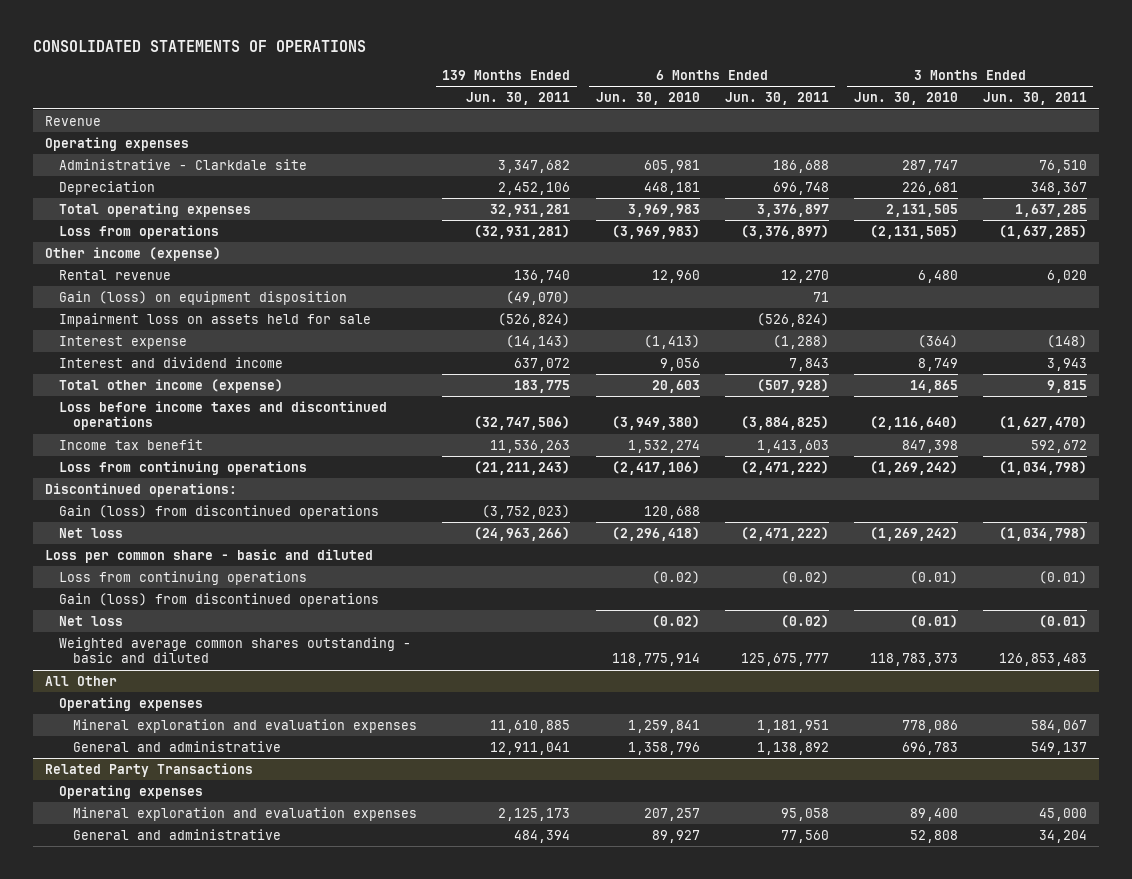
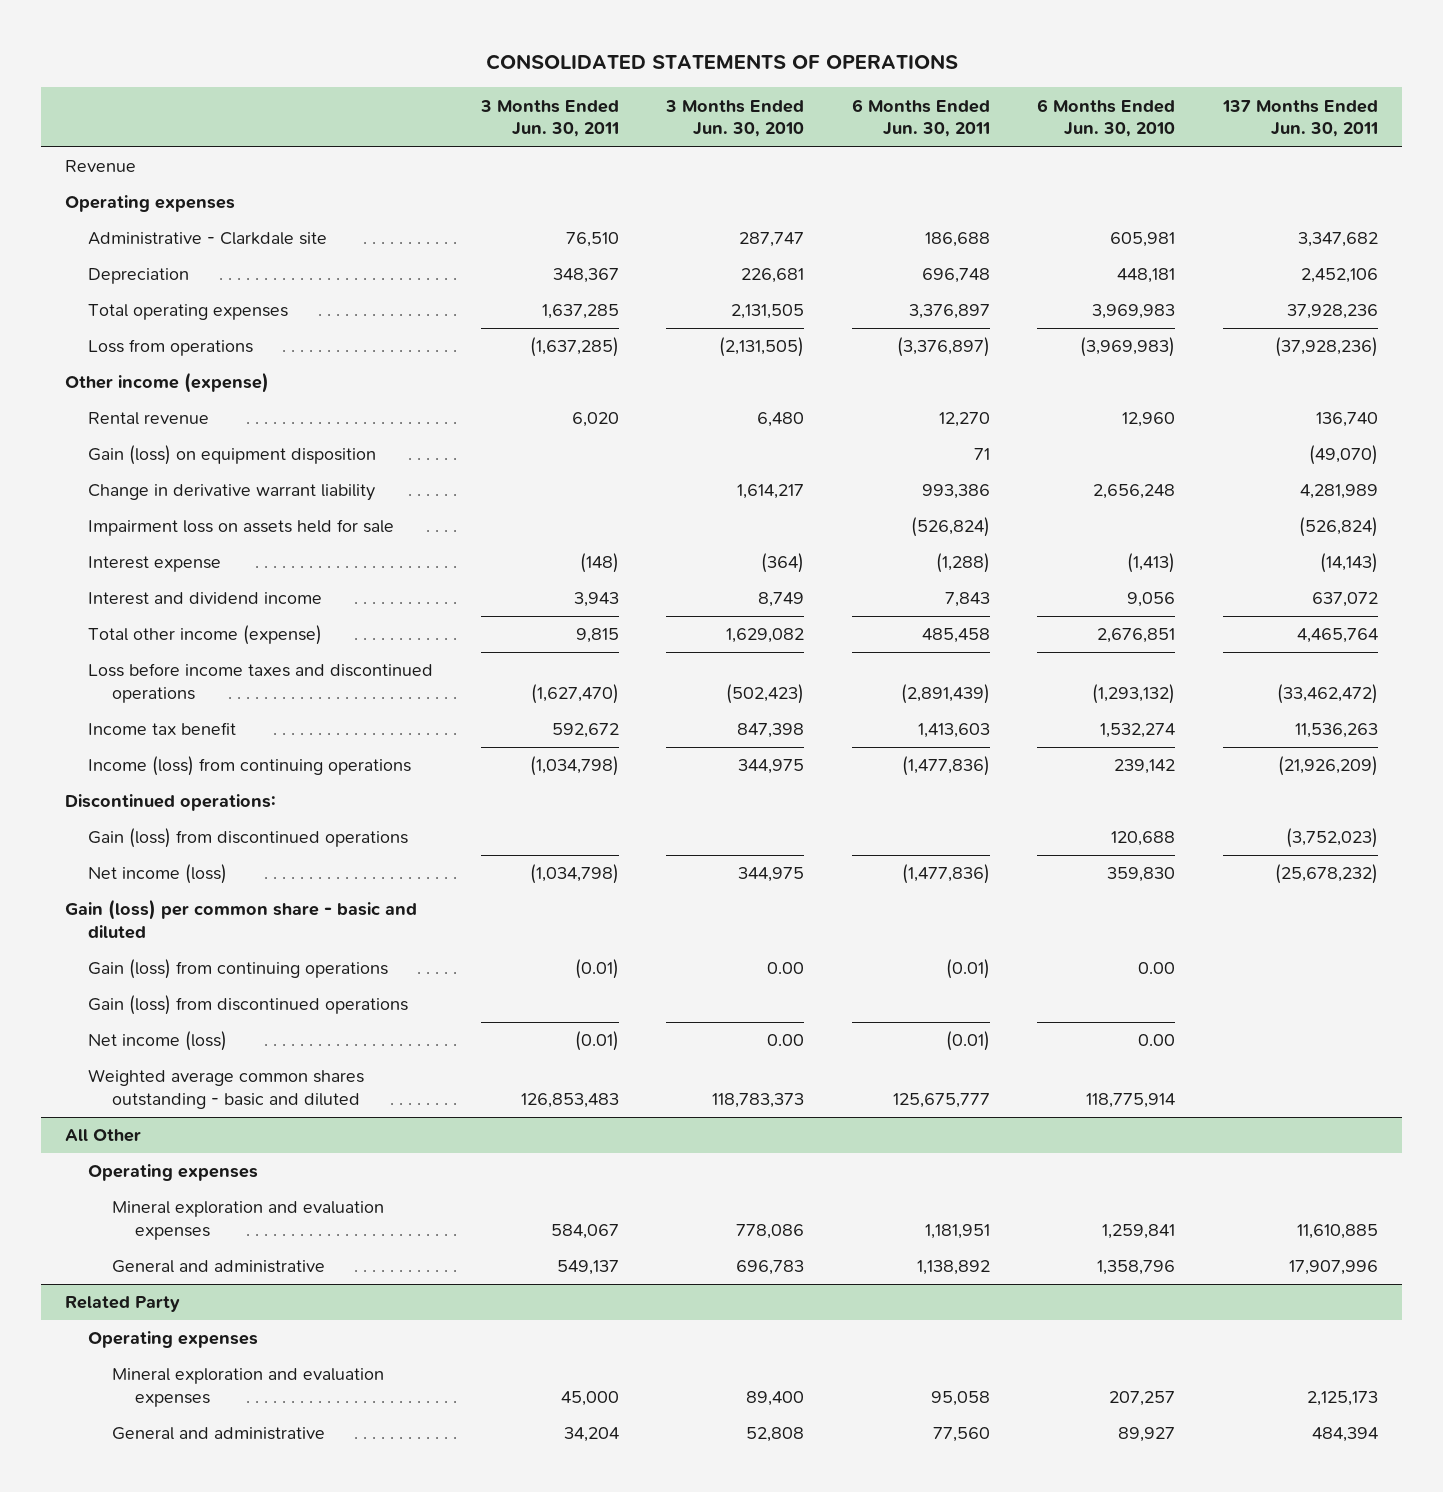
- | 139 Months Ended Jun. 30, 2011 | 6 Months Ended Jun. 30, 2010 | 6 Months Ended Jun. 30, 2011 | 3 Months Ended Jun. 30, 2010 | 3 Months Ended Jun. 30, 2011
+ | 3 Months Ended Jun. 30, 2011 | 3 Months Ended Jun. 30, 2010 | 6 Months Ended Jun. 30, 2011 | 6 Months Ended Jun. 30, 2010 | 137 Months Ended Jun. 30, 2011
+ Change in derivative warrant liability | | 1,614,217 | 993,386 | 2,656,248 | 4,281,989
- Total other income (expense) | 183,775 | 20,603 | (507,928) | 14,865 | 9,815
- Loss before income taxes and discontinued operations | (32,747,506) | (3,949,380) | (3,884,825) | (2,116,640) | (1,627,470)
+ Total other income (expense) | 9,815 | 1,629,082 | 485,458 | 2,676,851 | 4,465,764
+ Loss before income taxes and discontinued operations | (1,627,470) | (502,423) | (2,891,439) | (1,293,132) | (33,462,472)
- Loss from continuing operations | (21,211,243) | (2,417,106) | (2,471,222) | (1,269,242) | (1,034,798)
+ Income (loss) from continuing operations | (1,034,798) | 344,975 | (1,477,836) | 239,142 | (21,926,209)
- Net loss | (24,963,266) | (2,296,418) | (2,471,222) | (1,269,242) | (1,034,798)
- Loss per common share - basic and diluted
- Loss from continuing operations | | (0.02) | (0.02) | (0.01) | (0.01)
+ Net income (loss) | (1,034,798) | 344,975 | (1,477,836) | 359,830 | (25,678,232)
+ Gain (loss) per common share - basic and diluted
+ Gain (loss) from continuing operations | (0.01) | 0.00 | (0.01) | 0.00 |
- Net loss | | (0.02) | (0.02) | (0.01) | (0.01)
+ Net income (loss) | (0.01) | 0.00 | (0.01) | 0.00 |
- Related Party Transactions
+ Related Party

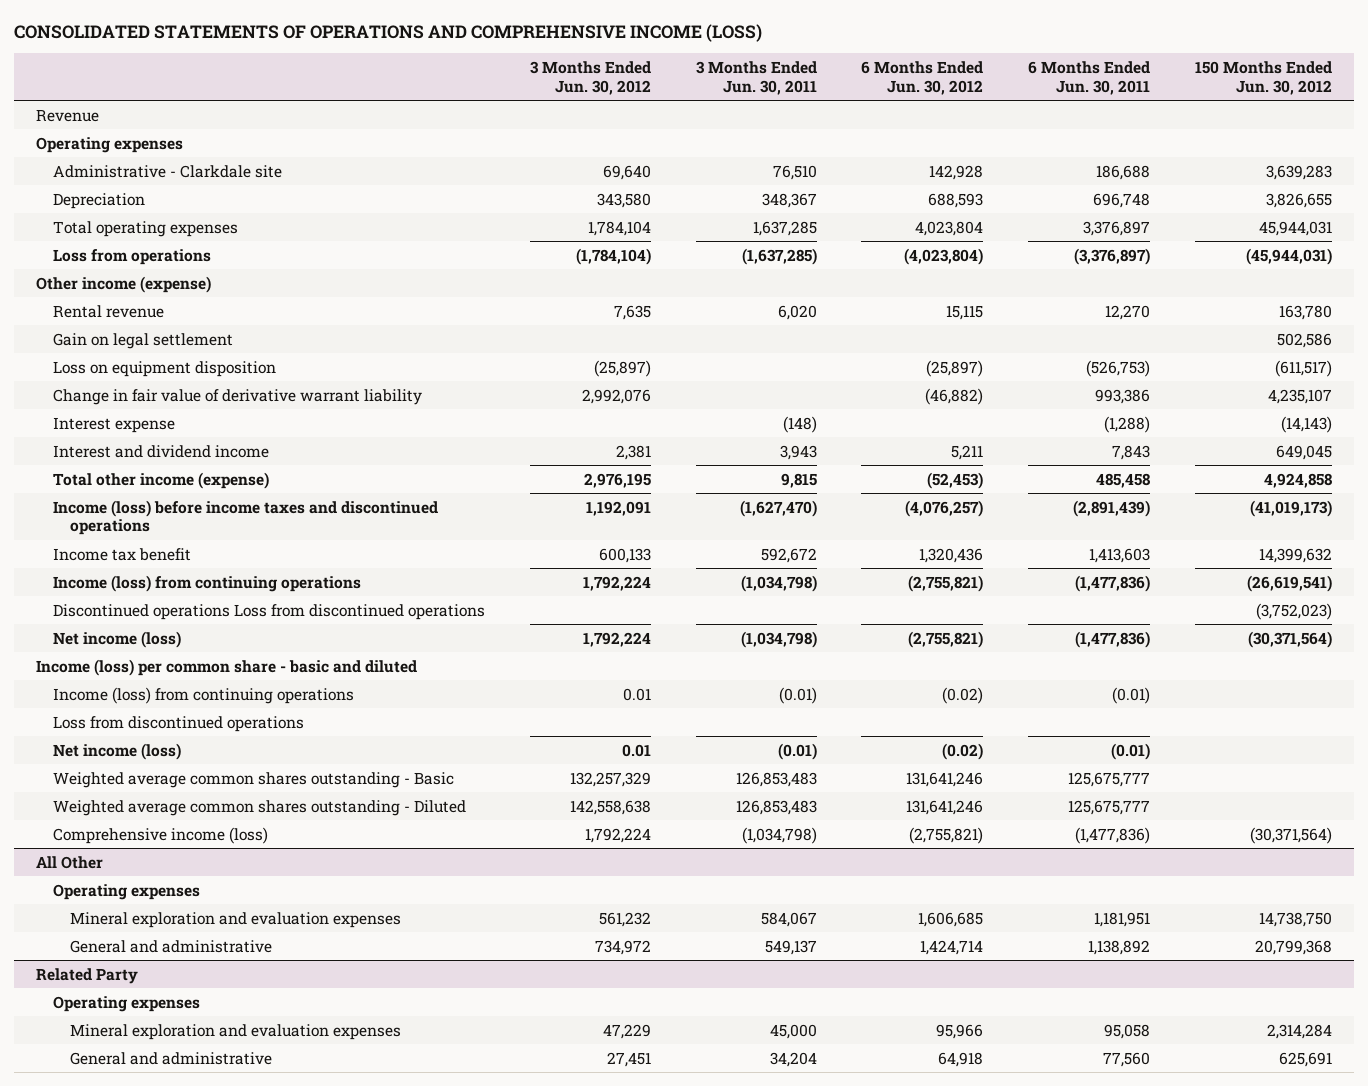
- CONSOLIDATED STATEMENTS OF OPERATIONS
+ CONSOLIDATED STATEMENTS OF OPERATIONS AND COMPREHENSIVE INCOME (LOSS)
- | 3 Months Ended Jun. 30, 2011 | 3 Months Ended Jun. 30, 2010 | 6 Months Ended Jun. 30, 2011 | 6 Months Ended Jun. 30, 2010 | 137 Months Ended Jun. 30, 2011
+ | 3 Months Ended Jun. 30, 2012 | 3 Months Ended Jun. 30, 2011 | 6 Months Ended Jun. 30, 2012 | 6 Months Ended Jun. 30, 2011 | 150 Months Ended Jun. 30, 2012
- Gain (loss) on equipment disposition | | | 71 | | (49,070)
- Change in derivative warrant liability | | 1,614,217 | 993,386 | 2,656,248 | 4,281,989
- Impairment loss on assets held for sale | | | (526,824) | | (526,824)
+ Gain on legal settlement | | | | | 502,586
+ Loss on equipment disposition | (25,897) | | (25,897) | (526,753) | (611,517)
+ Change in fair value of derivative warrant liability | 2,992,076 | | (46,882) | 993,386 | 4,235,107
- Loss before income taxes and discontinued operations | (1,627,470) | (502,423) | (2,891,439) | (1,293,132) | (33,462,472)
+ Income (loss) before income taxes and discontinued operations | 1,192,091 | (1,627,470) | (4,076,257) | (2,891,439) | (41,019,173)
- Discontinued operations:
- Gain (loss) from discontinued operations | | | | 120,688 | (3,752,023)
+ Discontinued operations Loss from discontinued operations | | | | | (3,752,023)
- Gain (loss) per common share - basic and diluted
- Gain (loss) from continuing operations | (0.01) | 0.00 | (0.01) | 0.00 |
- Gain (loss) from discontinued operations
+ Income (loss) per common share - basic and diluted
+ Income (loss) from continuing operations | 0.01 | (0.01) | (0.02) | (0.01) |
+ Loss from discontinued operations
- Weighted average common shares outstanding - basic and diluted | 126,853,483 | 118,783,373 | 125,675,777 | 118,775,914 |
+ Weighted average common shares outstanding - Basic | 132,257,329 | 126,853,483 | 131,641,246 | 125,675,777 |
+ Weighted average common shares outstanding - Diluted | 142,558,638 | 126,853,483 | 131,641,246 | 125,675,777 |
+ Comprehensive income (loss) | 1,792,224 | (1,034,798) | (2,755,821) | (1,477,836) | (30,371,564)

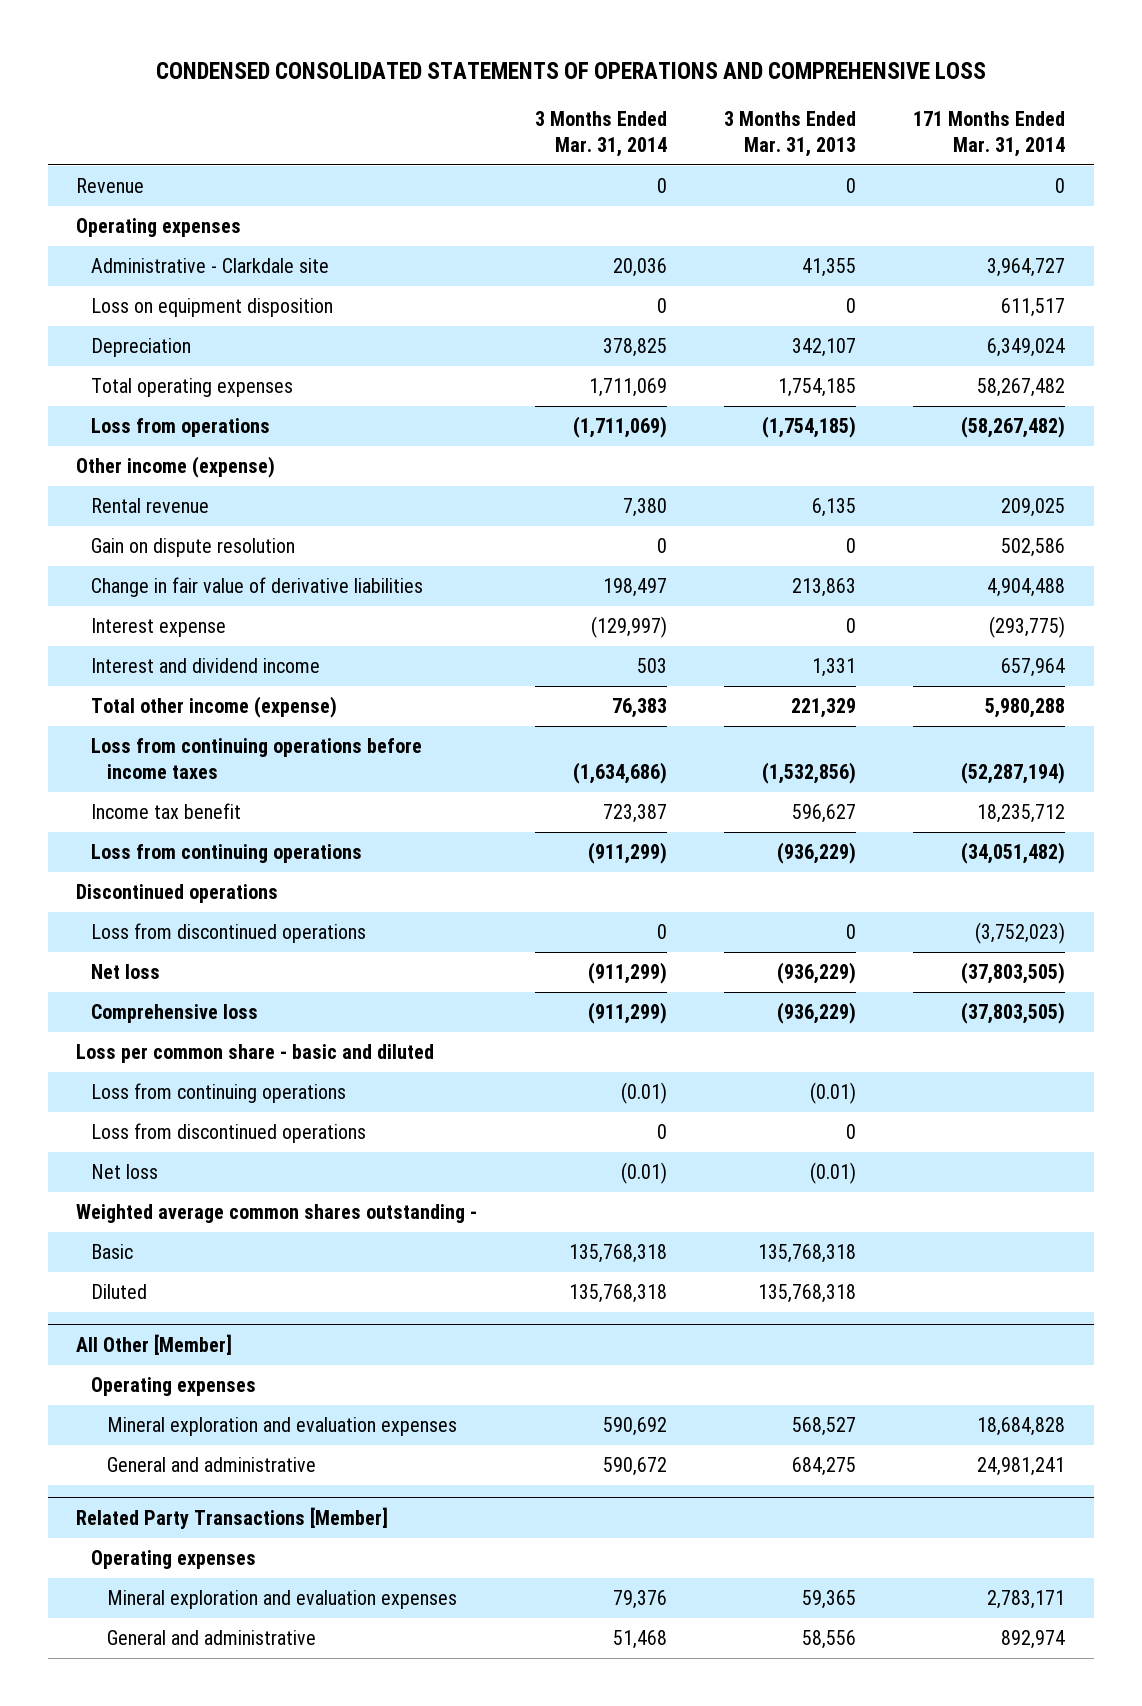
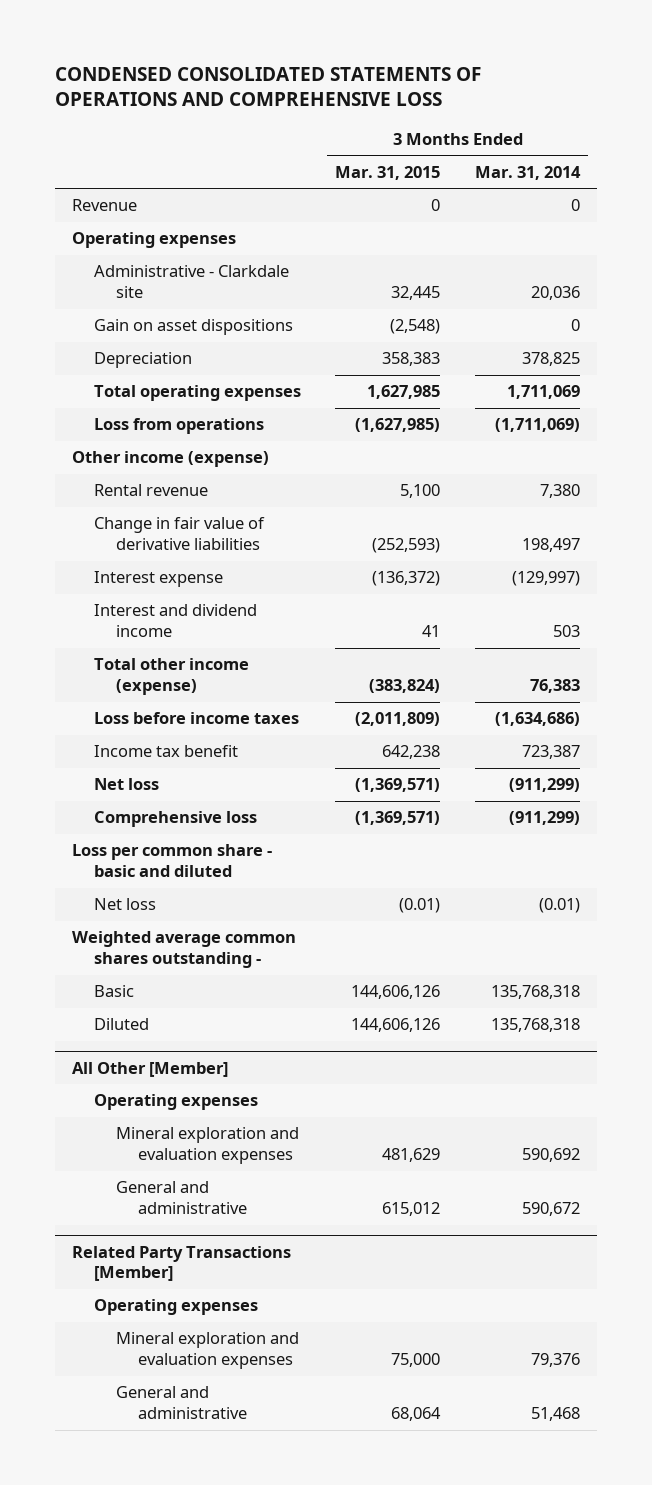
- | 3 Months Ended Mar. 31, 2014 | 3 Months Ended Mar. 31, 2013 | 171 Months Ended Mar. 31, 2014
+ | 3 Months Ended Mar. 31, 2015 | 3 Months Ended Mar. 31, 2014
- Loss on equipment disposition | 0 | 0 | 611,517
+ Gain on asset dispositions | (2,548) | 0
- Gain on dispute resolution | 0 | 0 | 502,586
- Loss from continuing operations before income taxes | (1,634,686) | (1,532,856) | (52,287,194)
+ Loss before income taxes | (2,011,809) | (1,634,686)
- Loss from continuing operations | (911,299) | (936,229) | (34,051,482)
- Discontinued operations
- Loss from discontinued operations | 0 | 0 | (3,752,023)
- Loss from continuing operations | (0.01) | (0.01) |
- Loss from discontinued operations | 0 | 0 |

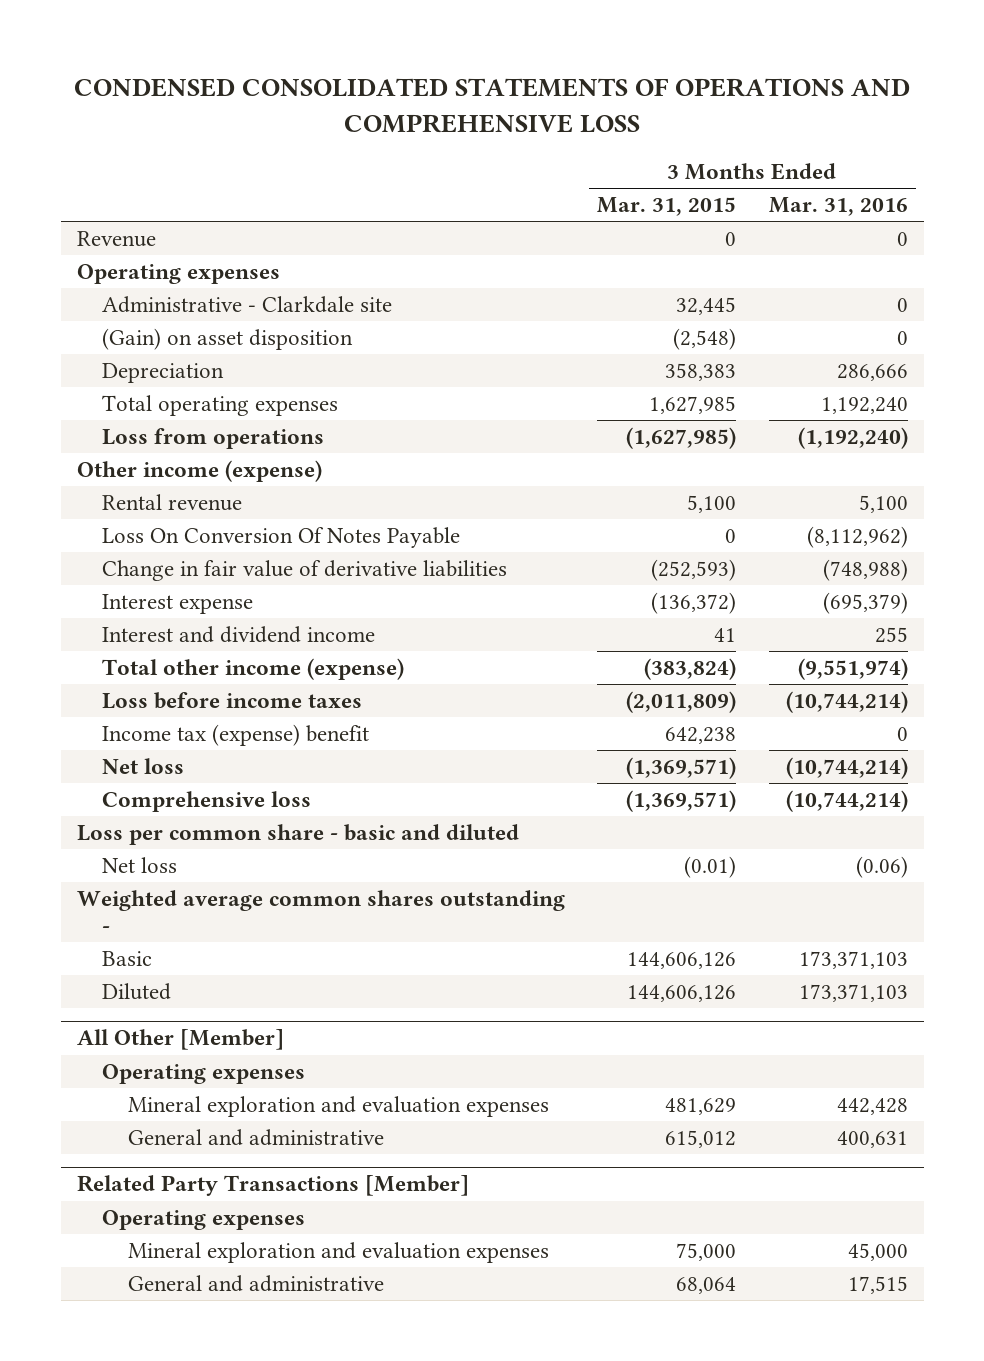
- | 3 Months Ended Mar. 31, 2015 | 3 Months Ended Mar. 31, 2014
+ | 3 Months Ended Mar. 31, 2015 | 3 Months Ended Mar. 31, 2016
- Gain on asset dispositions | (2,548) | 0
+ (Gain) on asset disposition | (2,548) | 0
+ Loss On Conversion Of Notes Payable | 0 | (8,112,962)
- Income tax benefit | 642,238 | 723,387
+ Income tax (expense) benefit | 642,238 | 0

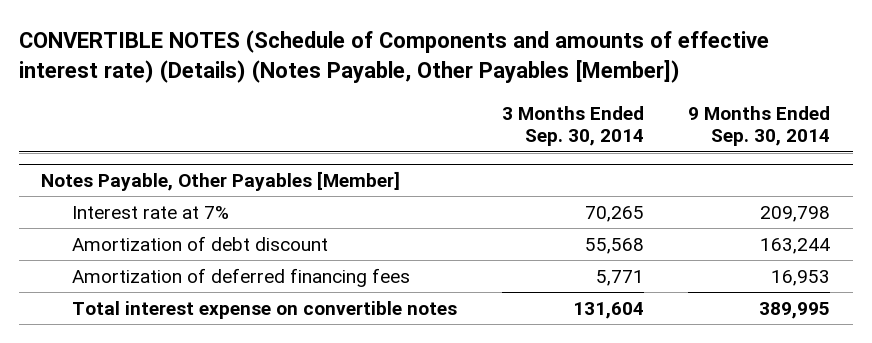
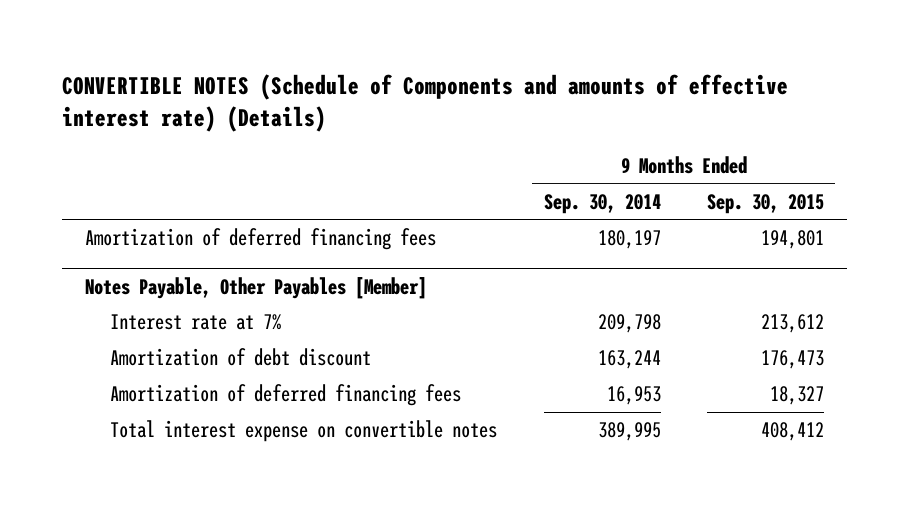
- CONVERTIBLE NOTES (Schedule of Components and amounts of effective interest rate) (Details) (Notes Payable, Other Payables [Member])
+ CONVERTIBLE NOTES (Schedule of Components and amounts of effective interest rate) (Details)
- | 3 Months Ended Sep. 30, 2014 | 9 Months Ended Sep. 30, 2014
+ | 9 Months Ended Sep. 30, 2014 | 9 Months Ended Sep. 30, 2015
+ Amortization of deferred financing fees | 180,197 | 194,801

